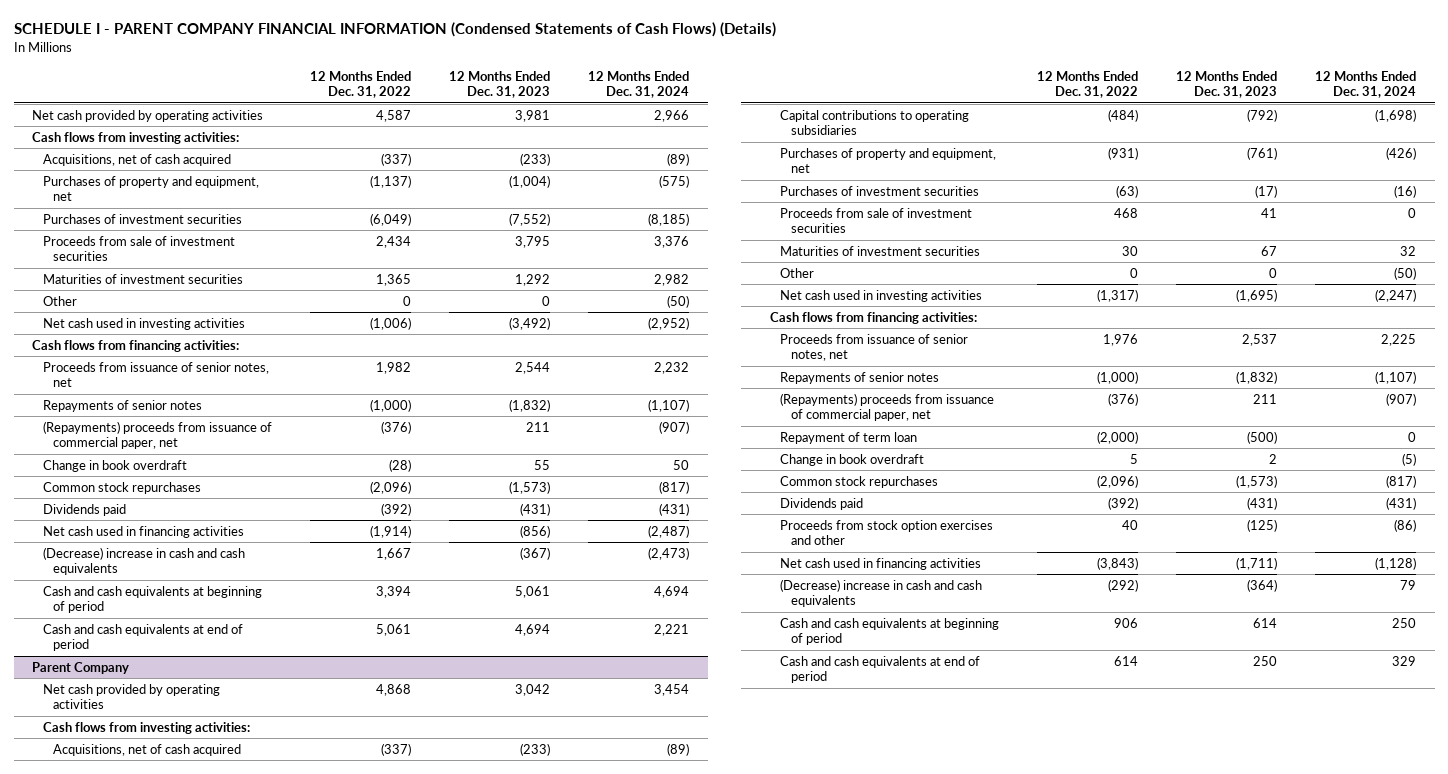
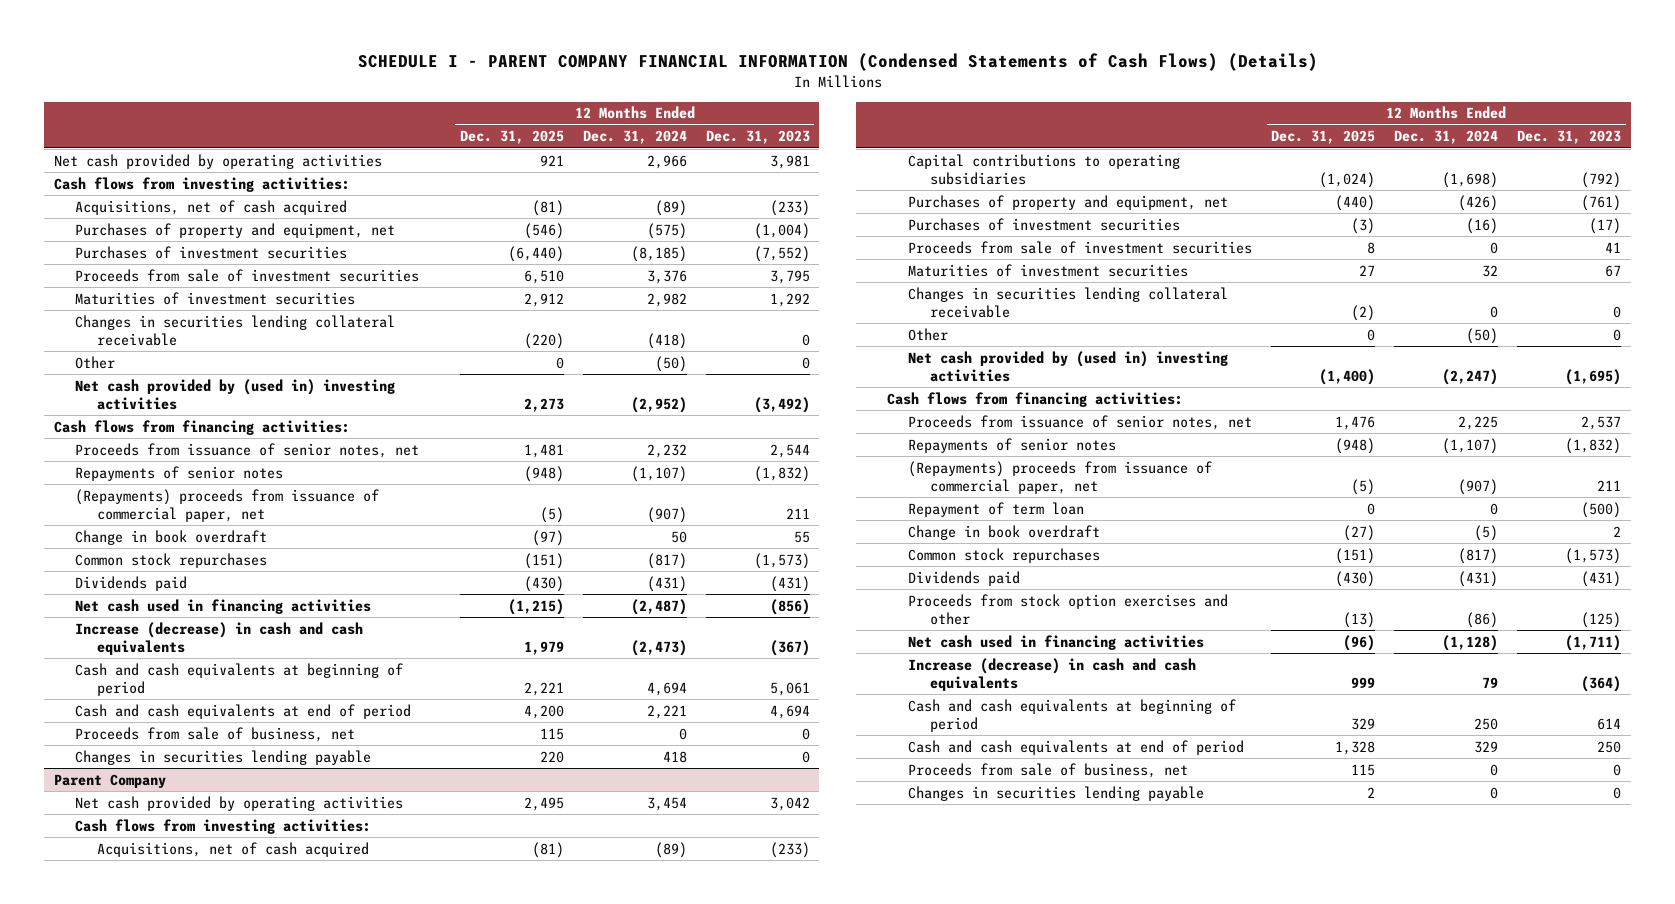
- | 12 Months Ended Dec. 31, 2022 | 12 Months Ended Dec. 31, 2023 | 12 Months Ended Dec. 31, 2024
+ | 12 Months Ended Dec. 31, 2025 | 12 Months Ended Dec. 31, 2024 | 12 Months Ended Dec. 31, 2023
+ Changes in securities lending collateral receivable | (220) | (418) | 0
- Net cash used in investing activities | (1,006) | (3,492) | (2,952)
+ Net cash provided by (used in) investing activities | 2,273 | (2,952) | (3,492)
- (Decrease) increase in cash and cash equivalents | 1,667 | (367) | (2,473)
+ Increase (decrease) in cash and cash equivalents | 1,979 | (2,473) | (367)
+ Proceeds from sale of business, net | 115 | 0 | 0
+ Changes in securities lending payable | 220 | 418 | 0
@ Parent Company
+ Changes in securities lending collateral receivable | (2) | 0 | 0
- Net cash used in investing activities | (1,317) | (1,695) | (2,247)
+ Net cash provided by (used in) investing activities | (1,400) | (2,247) | (1,695)
- (Decrease) increase in cash and cash equivalents | (292) | (364) | 79
+ Increase (decrease) in cash and cash equivalents | 999 | 79 | (364)
+ Proceeds from sale of business, net | 115 | 0 | 0
+ Changes in securities lending payable | 2 | 0 | 0

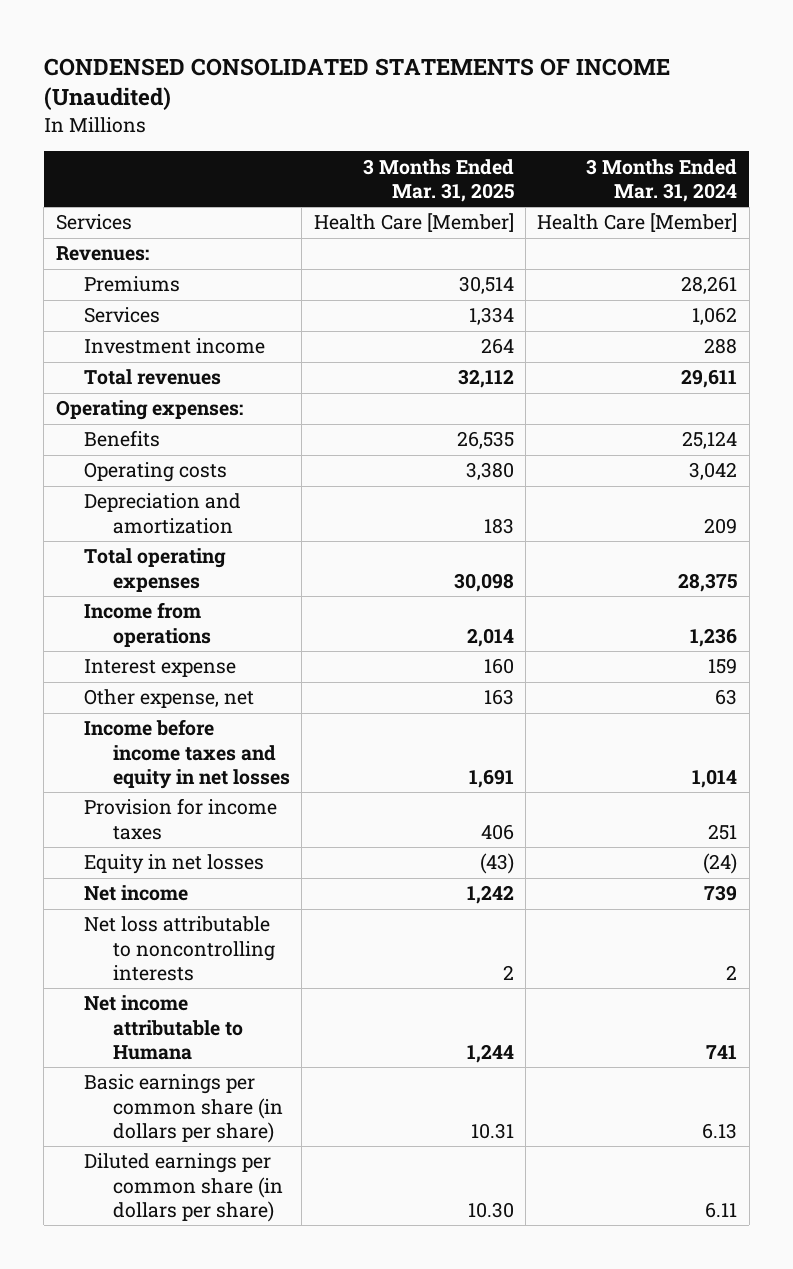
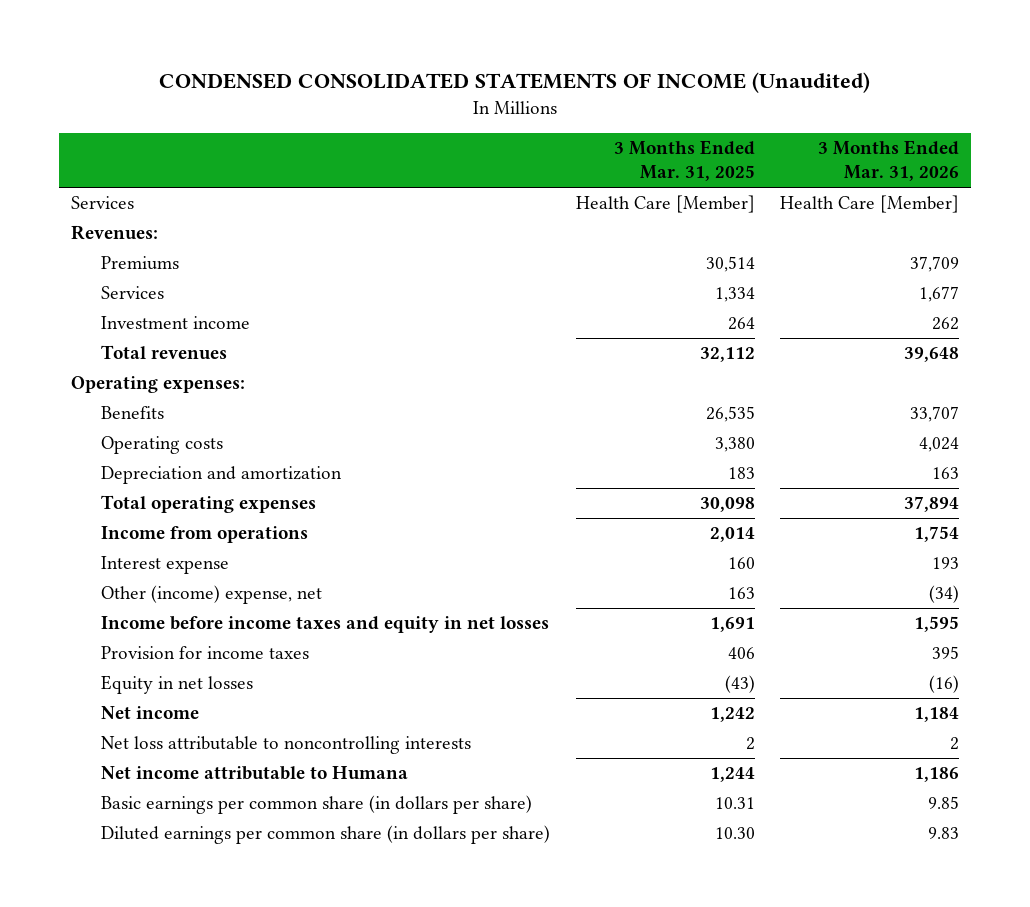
- | 3 Months Ended Mar. 31, 2025 | 3 Months Ended Mar. 31, 2024
+ | 3 Months Ended Mar. 31, 2025 | 3 Months Ended Mar. 31, 2026
- Other expense, net | 163 | 63
+ Other (income) expense, net | 163 | (34)

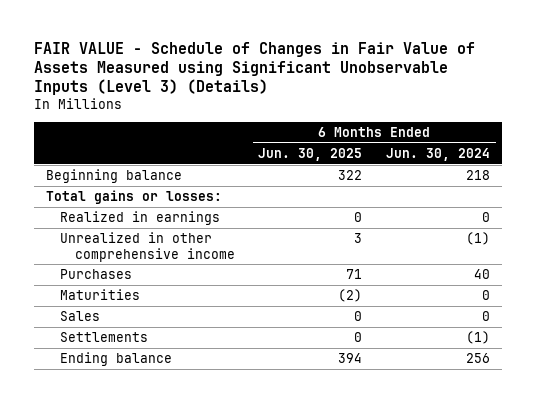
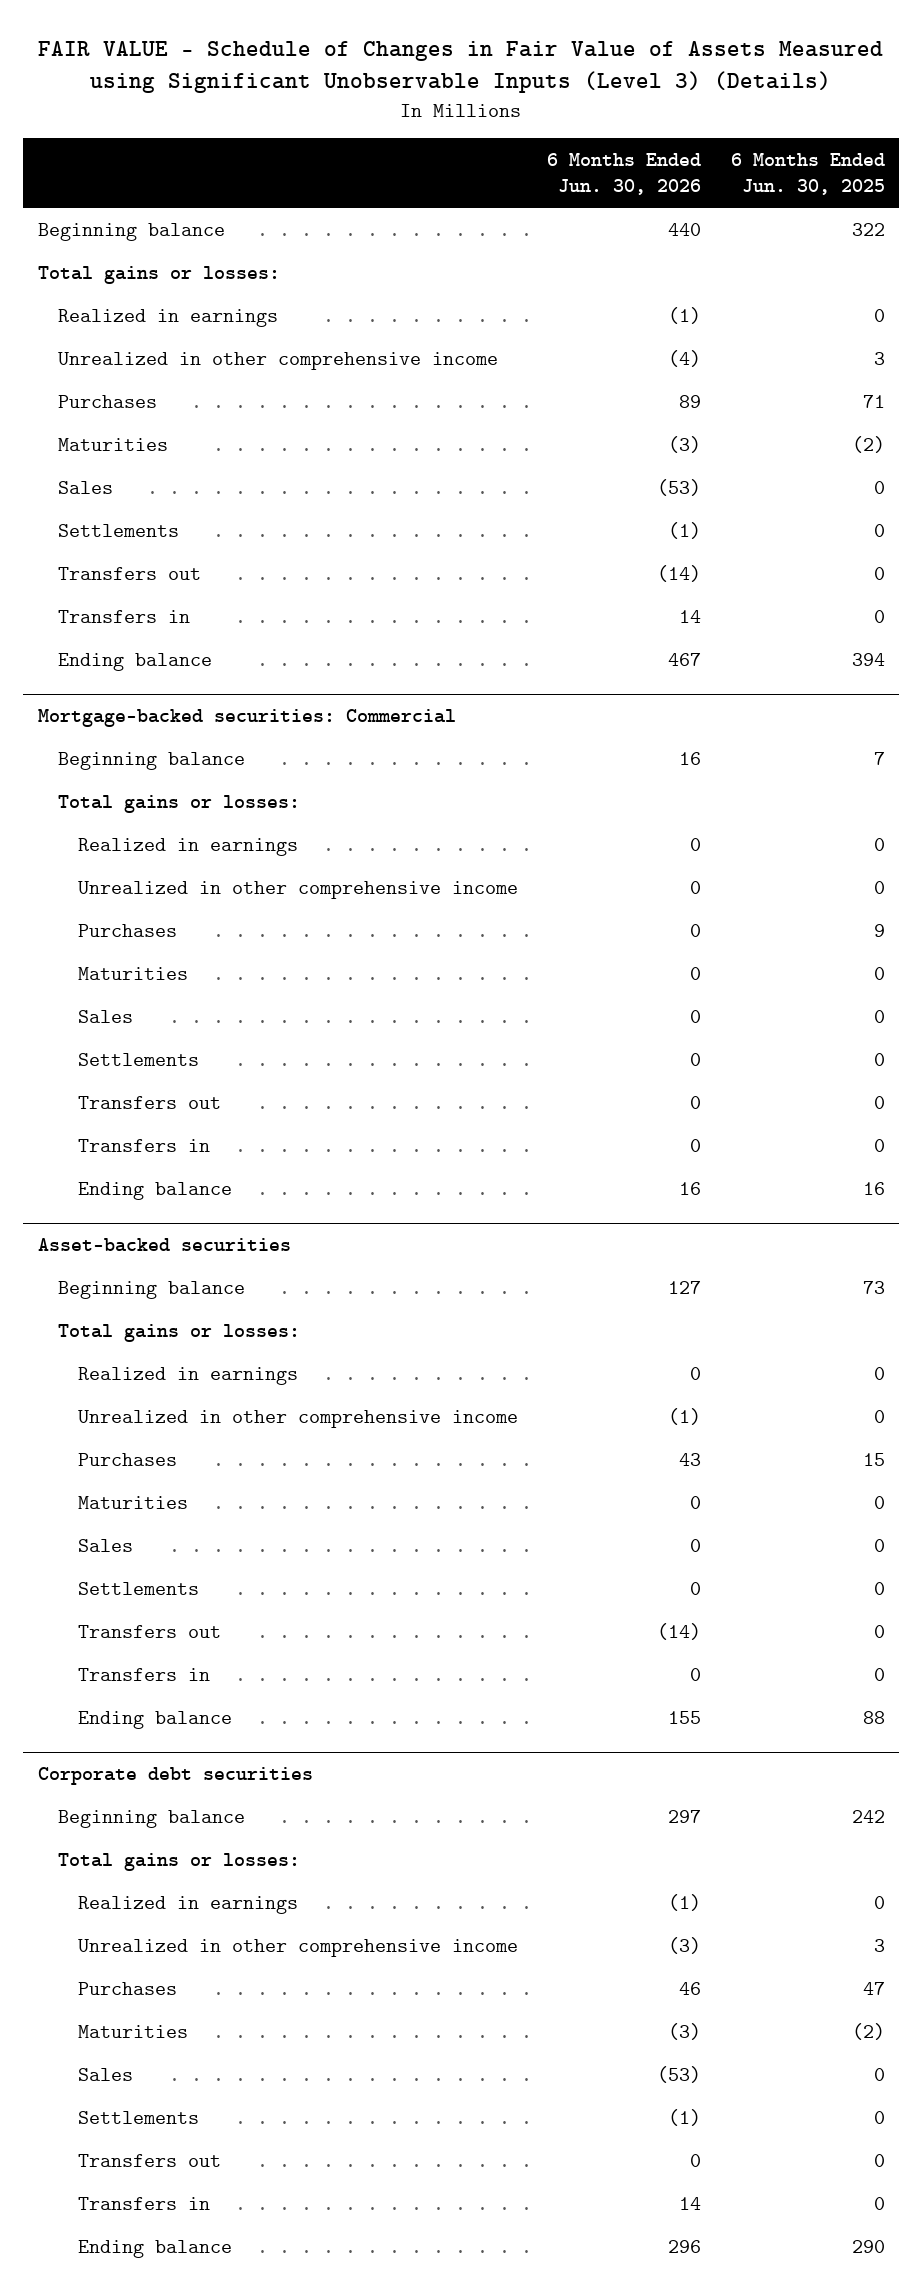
- | 6 Months Ended Jun. 30, 2025 | 6 Months Ended Jun. 30, 2024
+ | 6 Months Ended Jun. 30, 2026 | 6 Months Ended Jun. 30, 2025
+ Transfers out | (14) | 0
+ Transfers in | 14 | 0
+ Mortgage-backed securities: Commercial
+ Beginning balance | 16 | 7
+ Total gains or losses:
+ Realized in earnings | 0 | 0
+ Unrealized in other comprehensive income | 0 | 0
+ Purchases | 0 | 9
+ Maturities | 0 | 0
+ Sales | 0 | 0
+ Settlements | 0 | 0
+ Transfers out | 0 | 0
+ Transfers in | 0 | 0
+ Ending balance | 16 | 16
+ Asset-backed securities
+ Beginning balance | 127 | 73
+ Total gains or losses:
+ Realized in earnings | 0 | 0
+ Unrealized in other comprehensive income | (1) | 0
+ Purchases | 43 | 15
+ Maturities | 0 | 0
+ Sales | 0 | 0
+ Settlements | 0 | 0
+ Transfers out | (14) | 0
+ Transfers in | 0 | 0
+ Ending balance | 155 | 88
+ Corporate debt securities
+ Beginning balance | 297 | 242
+ Total gains or losses:
+ Realized in earnings | (1) | 0
+ Unrealized in other comprehensive income | (3) | 3
+ Purchases | 46 | 47
+ Maturities | (3) | (2)
+ Sales | (53) | 0
+ Settlements | (1) | 0
+ Transfers out | 0 | 0
+ Transfers in | 14 | 0
+ Ending balance | 296 | 290

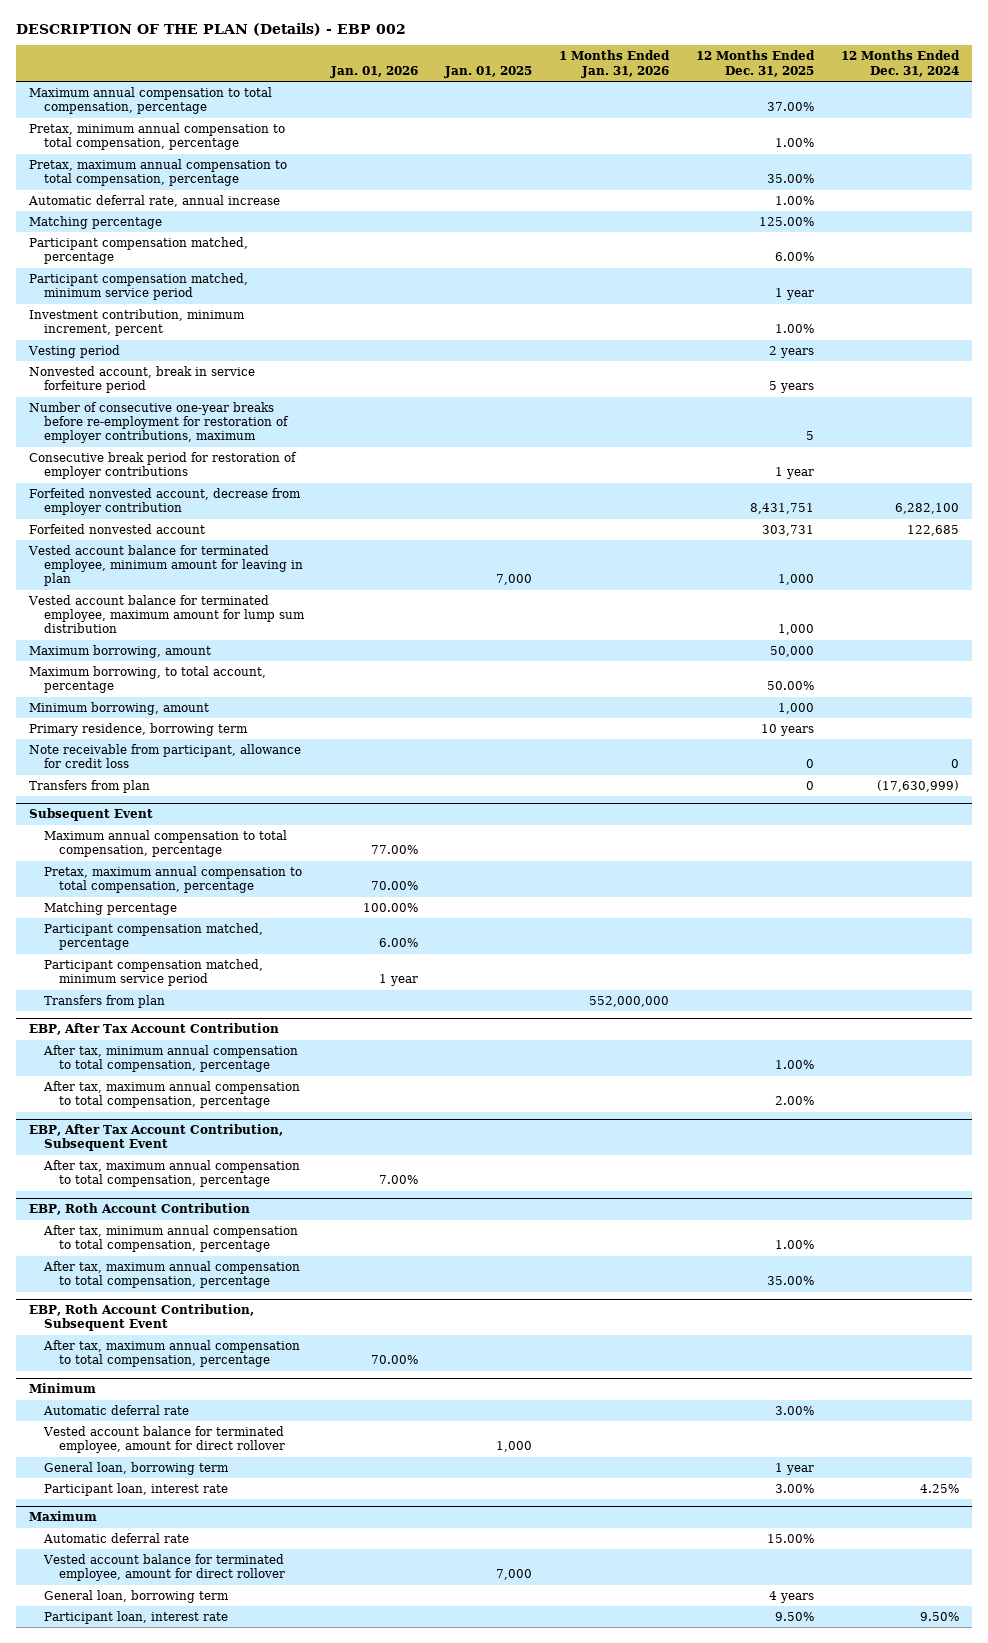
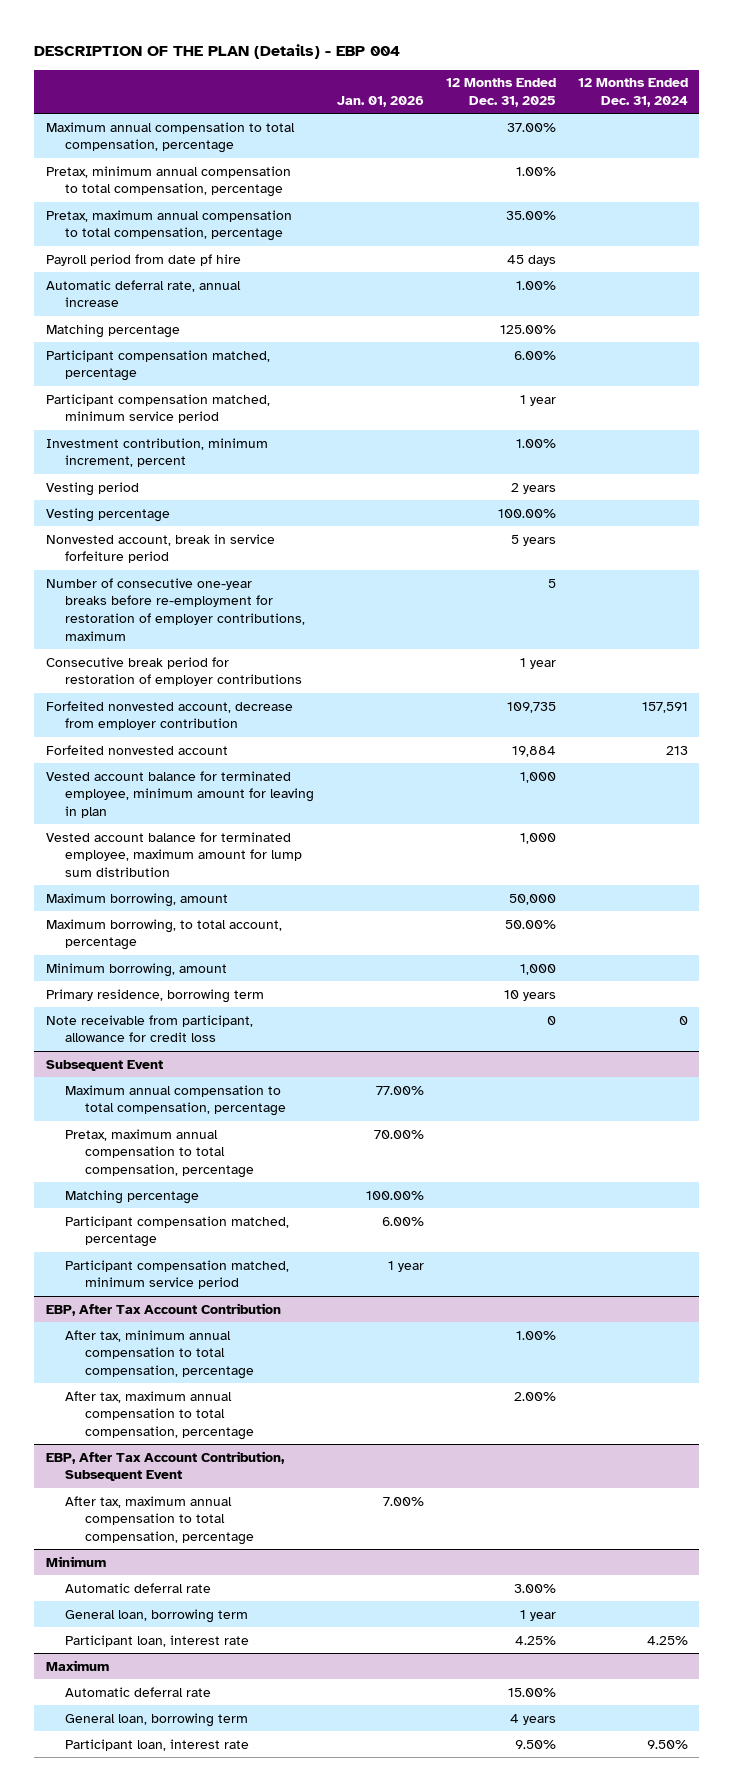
- DESCRIPTION OF THE PLAN (Details) - EBP 002
+ DESCRIPTION OF THE PLAN (Details) - EBP 004
- | Jan. 01, 2026 | Jan. 01, 2025 | 1 Months Ended Jan. 31, 2026 | 12 Months Ended Dec. 31, 2025 | 12 Months Ended Dec. 31, 2024
+ | Jan. 01, 2026 | 12 Months Ended Dec. 31, 2025 | 12 Months Ended Dec. 31, 2024
+ Payroll period from date pf hire | | 45 days |
+ Vesting percentage | | 100.00% |
- Forfeited nonvested account, decrease from employer contribution | | | | 8,431,751 | 6,282,100
- Forfeited nonvested account | | | | 303,731 | 122,685
+ Forfeited nonvested account, decrease from employer contribution | | 109,735 | 157,591
+ Forfeited nonvested account | | 19,884 | 213
- Transfers from plan | | | | 0 | (17,630,999)
@ Subsequent Event
- Transfers from plan | | | 552,000,000 | |
- EBP, Roth Account Contribution
- After tax, minimum annual compensation to total compensation, percentage | | | | 1.00% |
- After tax, maximum annual compensation to total compensation, percentage | | | | 35.00% |
- EBP, Roth Account Contribution, Subsequent Event
- After tax, maximum annual compensation to total compensation, percentage | 70.00% | | | |
@ Minimum
- Vested account balance for terminated employee, amount for direct rollover | | 1,000 | | |
- Participant loan, interest rate | | | | 3.00% | 4.25%
+ Participant loan, interest rate | | 4.25% | 4.25%
@ Maximum
- Vested account balance for terminated employee, amount for direct rollover | | 7,000 | | |

